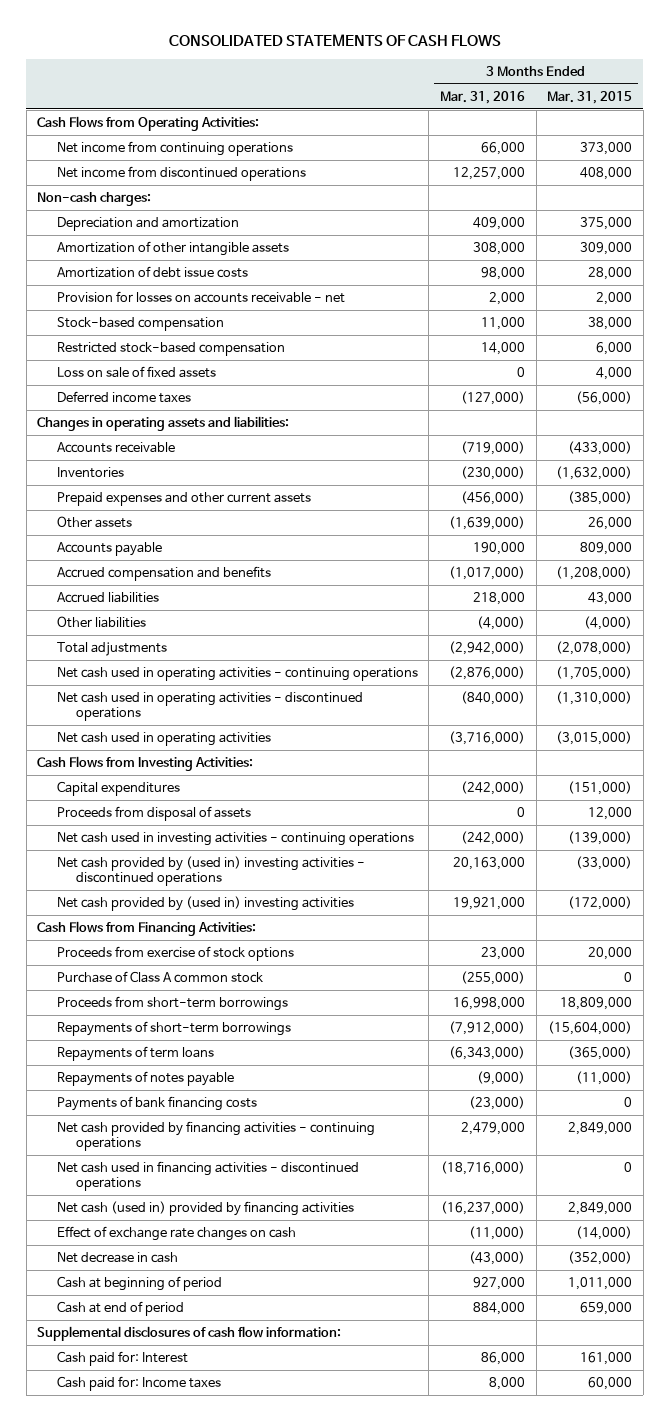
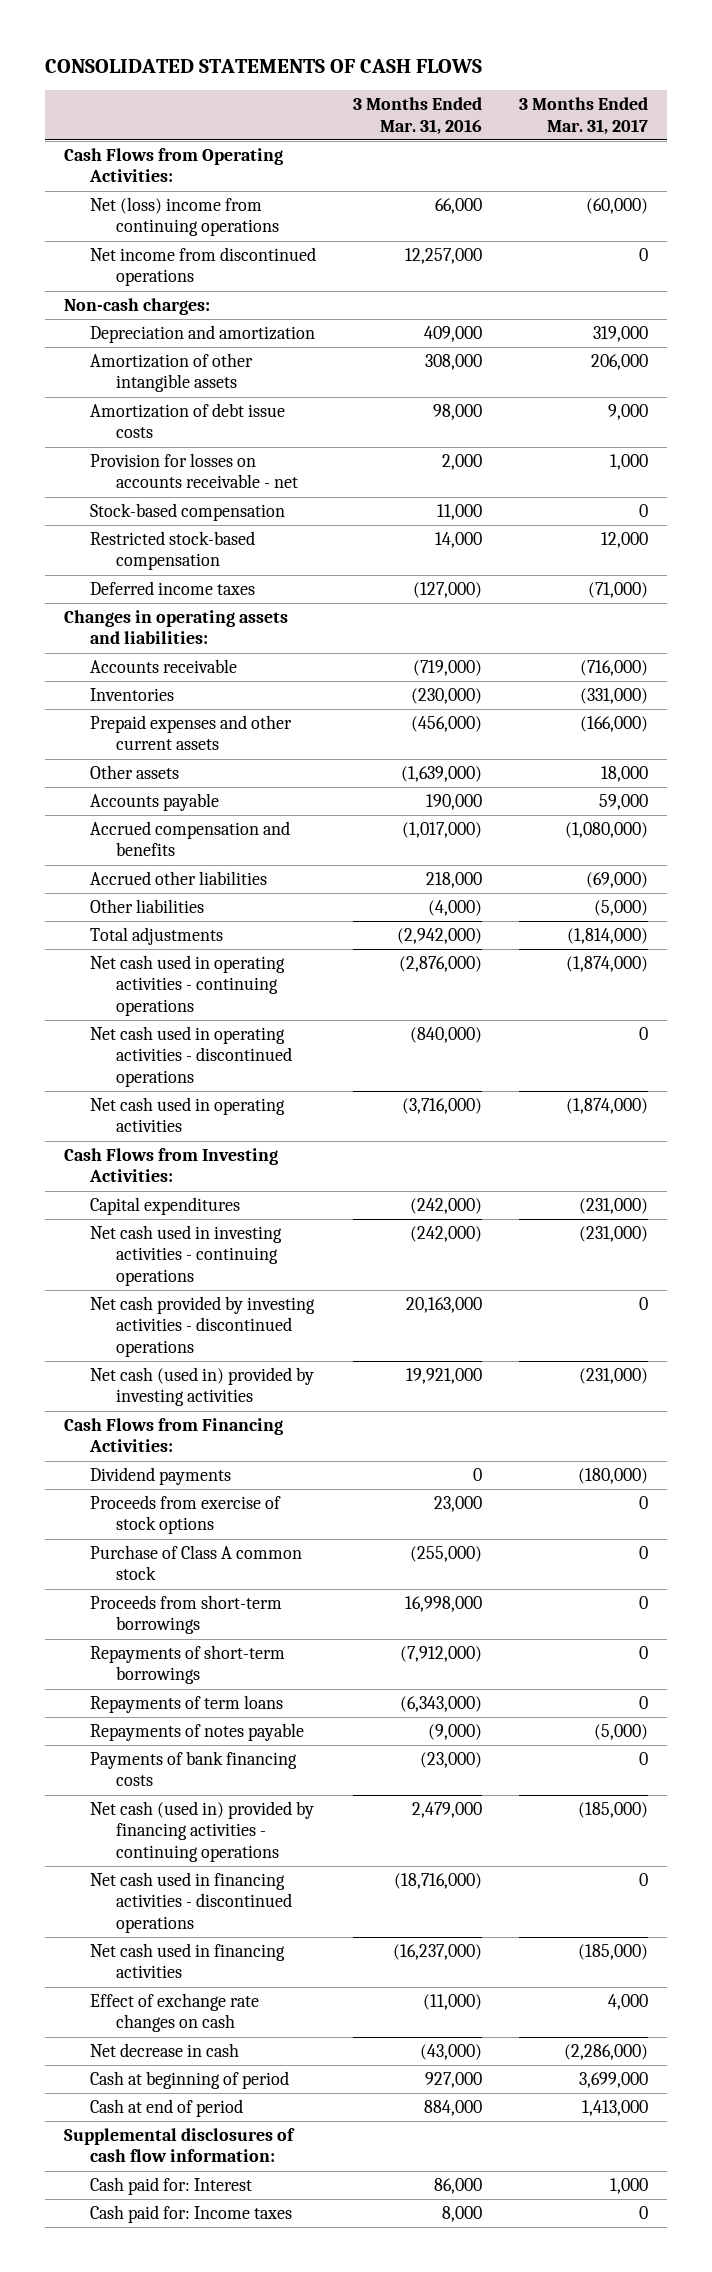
- | 3 Months Ended Mar. 31, 2016 | 3 Months Ended Mar. 31, 2015
+ | 3 Months Ended Mar. 31, 2016 | 3 Months Ended Mar. 31, 2017
- Net income from continuing operations | 66,000 | 373,000
+ Net (loss) income from continuing operations | 66,000 | (60,000)
- Loss on sale of fixed assets | 0 | 4,000
- Accrued liabilities | 218,000 | 43,000
+ Accrued other liabilities | 218,000 | (69,000)
- Proceeds from disposal of assets | 0 | 12,000
- Net cash provided by (used in) investing activities - discontinued operations | 20,163,000 | (33,000)
- Net cash provided by (used in) investing activities | 19,921,000 | (172,000)
+ Net cash provided by investing activities - discontinued operations | 20,163,000 | 0
+ Net cash (used in) provided by investing activities | 19,921,000 | (231,000)
+ Dividend payments | 0 | (180,000)
- Net cash provided by financing activities - continuing operations | 2,479,000 | 2,849,000
+ Net cash (used in) provided by financing activities - continuing operations | 2,479,000 | (185,000)
- Net cash (used in) provided by financing activities | (16,237,000) | 2,849,000
+ Net cash used in financing activities | (16,237,000) | (185,000)

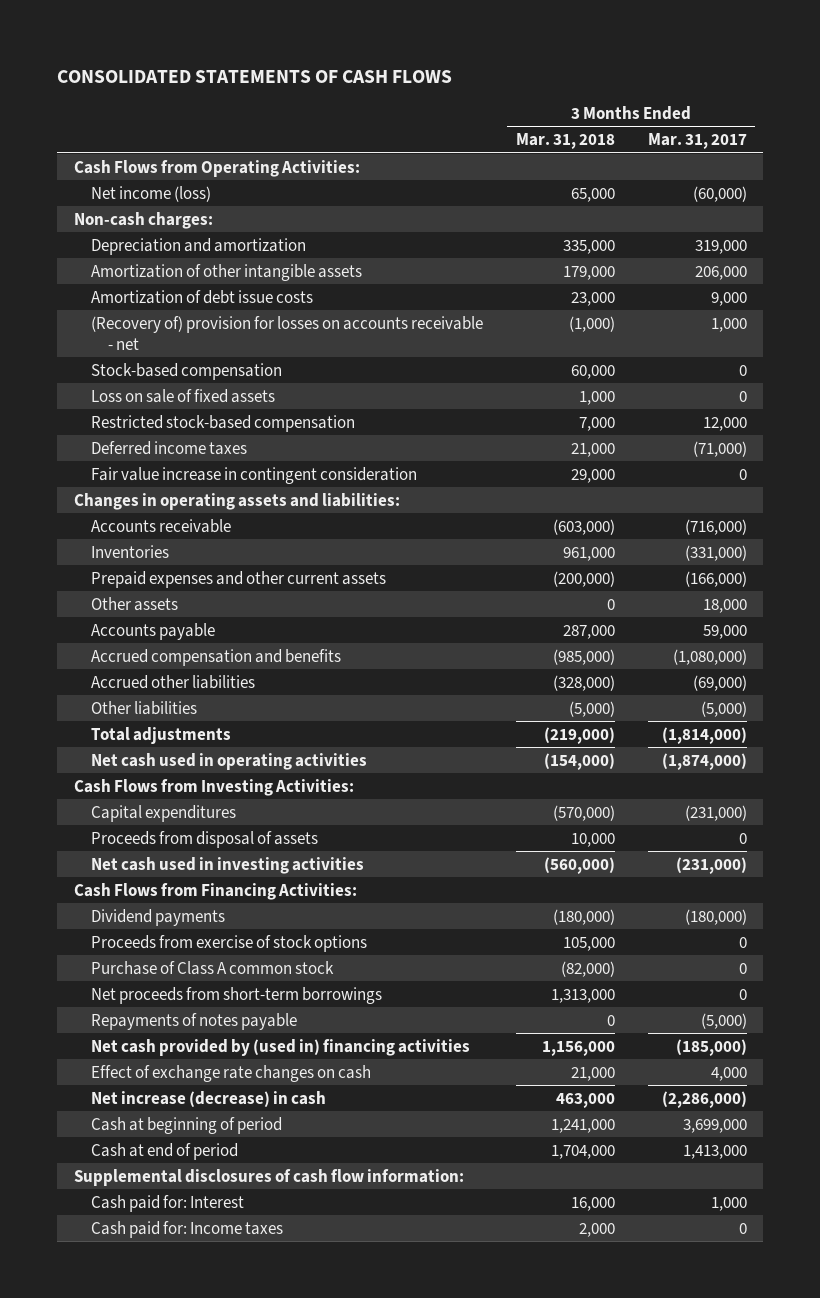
- | 3 Months Ended Mar. 31, 2016 | 3 Months Ended Mar. 31, 2017
+ | 3 Months Ended Mar. 31, 2018 | 3 Months Ended Mar. 31, 2017
- Net (loss) income from continuing operations | 66,000 | (60,000)
- Net income from discontinued operations | 12,257,000 | 0
+ Net income (loss) | 65,000 | (60,000)
- Provision for losses on accounts receivable - net | 2,000 | 1,000
+ (Recovery of) provision for losses on accounts receivable - net | (1,000) | 1,000
+ Loss on sale of fixed assets | 1,000 | 0
+ Fair value increase in contingent consideration | 29,000 | 0
- Net cash used in operating activities - continuing operations | (2,876,000) | (1,874,000)
- Net cash used in operating activities - discontinued operations | (840,000) | 0
- Net cash used in investing activities - continuing operations | (242,000) | (231,000)
- Net cash provided by investing activities - discontinued operations | 20,163,000 | 0
- Net cash (used in) provided by investing activities | 19,921,000 | (231,000)
+ Proceeds from disposal of assets | 10,000 | 0
+ Net cash used in investing activities | (560,000) | (231,000)
- Proceeds from short-term borrowings | 16,998,000 | 0
- Repayments of short-term borrowings | (7,912,000) | 0
- Repayments of term loans | (6,343,000) | 0
+ Net proceeds from short-term borrowings | 1,313,000 | 0
- Payments of bank financing costs | (23,000) | 0
- Net cash (used in) provided by financing activities - continuing operations | 2,479,000 | (185,000)
- Net cash used in financing activities - discontinued operations | (18,716,000) | 0
- Net cash used in financing activities | (16,237,000) | (185,000)
+ Net cash provided by (used in) financing activities | 1,156,000 | (185,000)
- Net decrease in cash | (43,000) | (2,286,000)
+ Net increase (decrease) in cash | 463,000 | (2,286,000)

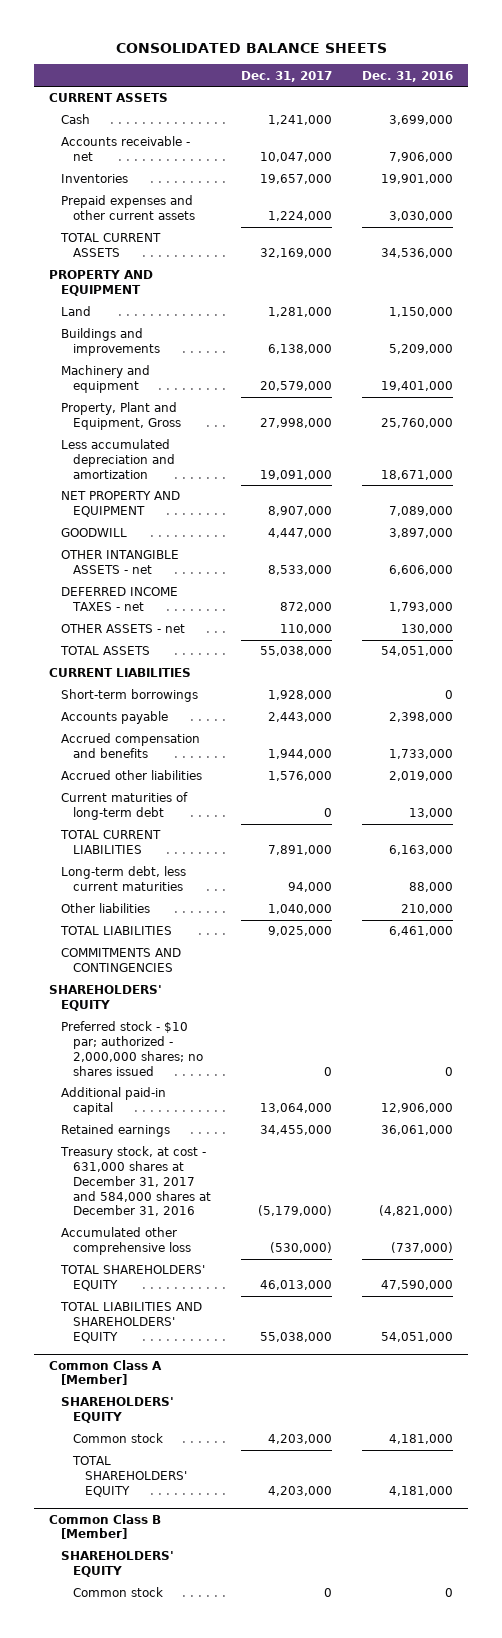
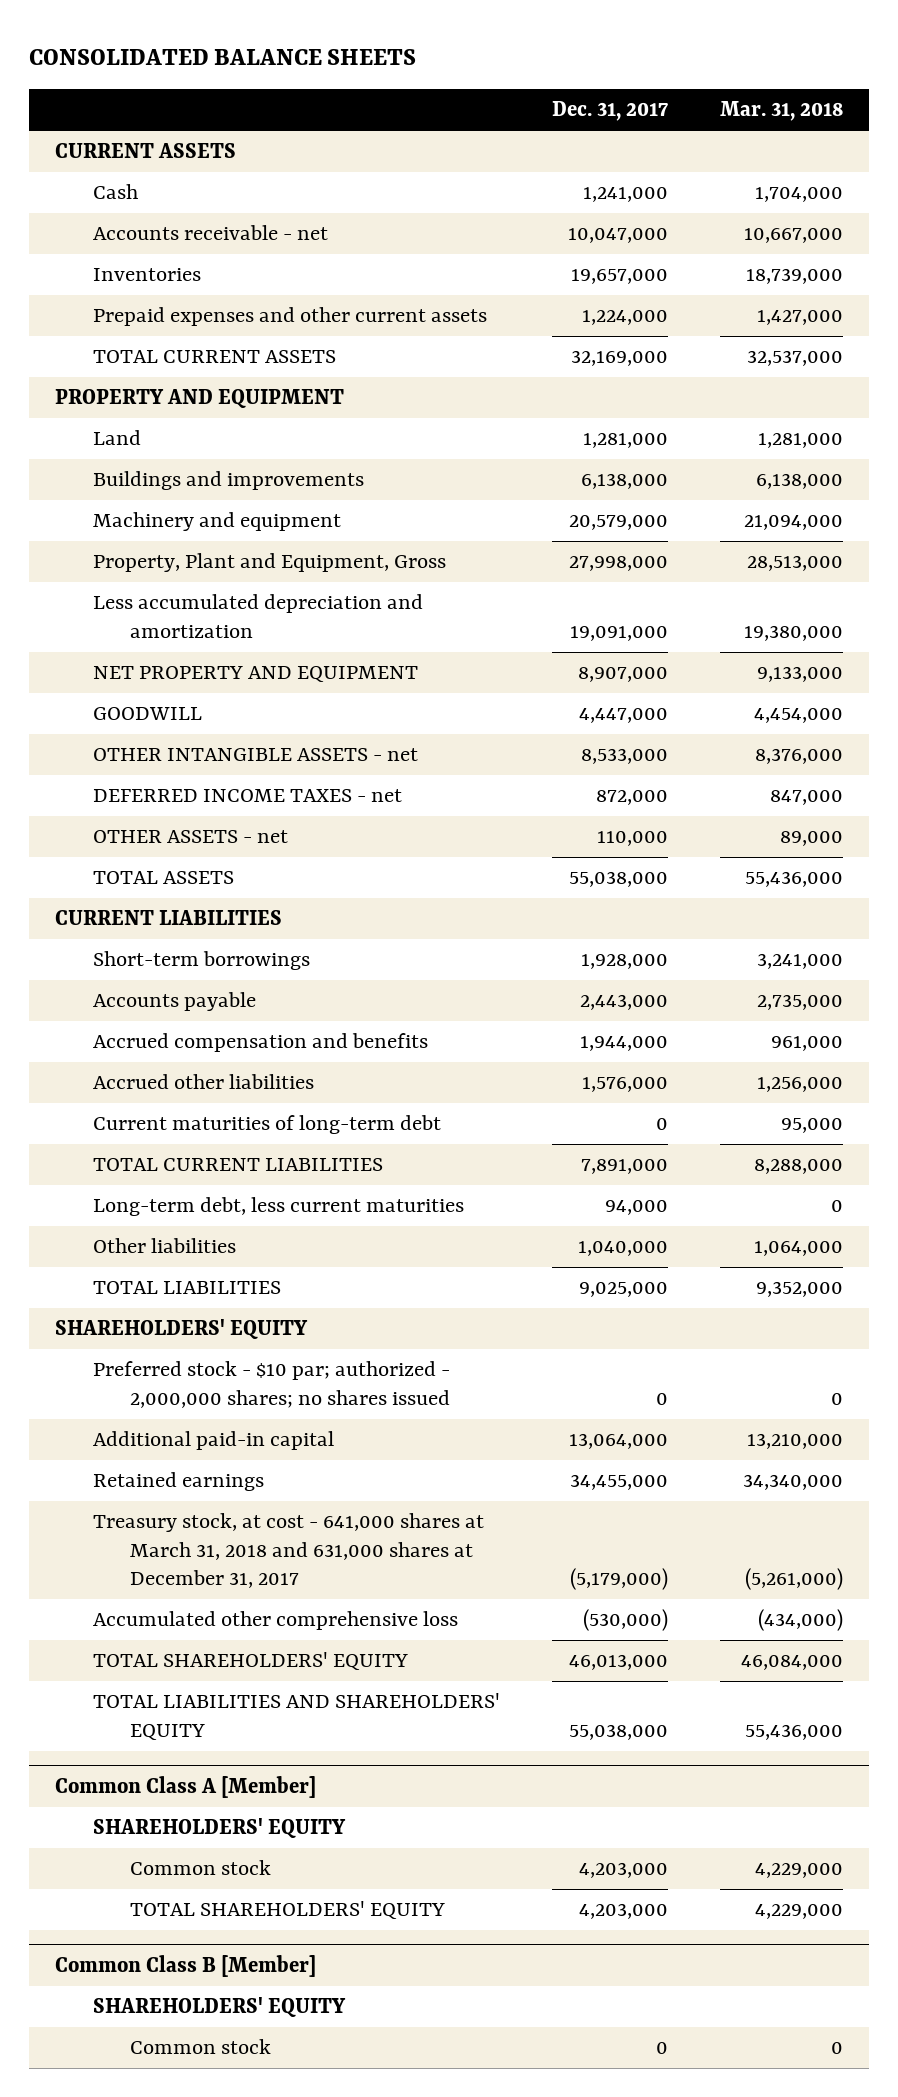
- | Dec. 31, 2017 | Dec. 31, 2016
+ | Dec. 31, 2017 | Mar. 31, 2018
- COMMITMENTS AND CONTINGENCIES
- Treasury stock, at cost - 631,000 shares at December 31, 2017 and 584,000 shares at December 31, 2016 | (5,179,000) | (4,821,000)
+ Treasury stock, at cost - 641,000 shares at March 31, 2018 and 631,000 shares at December 31, 2017 | (5,179,000) | (5,261,000)

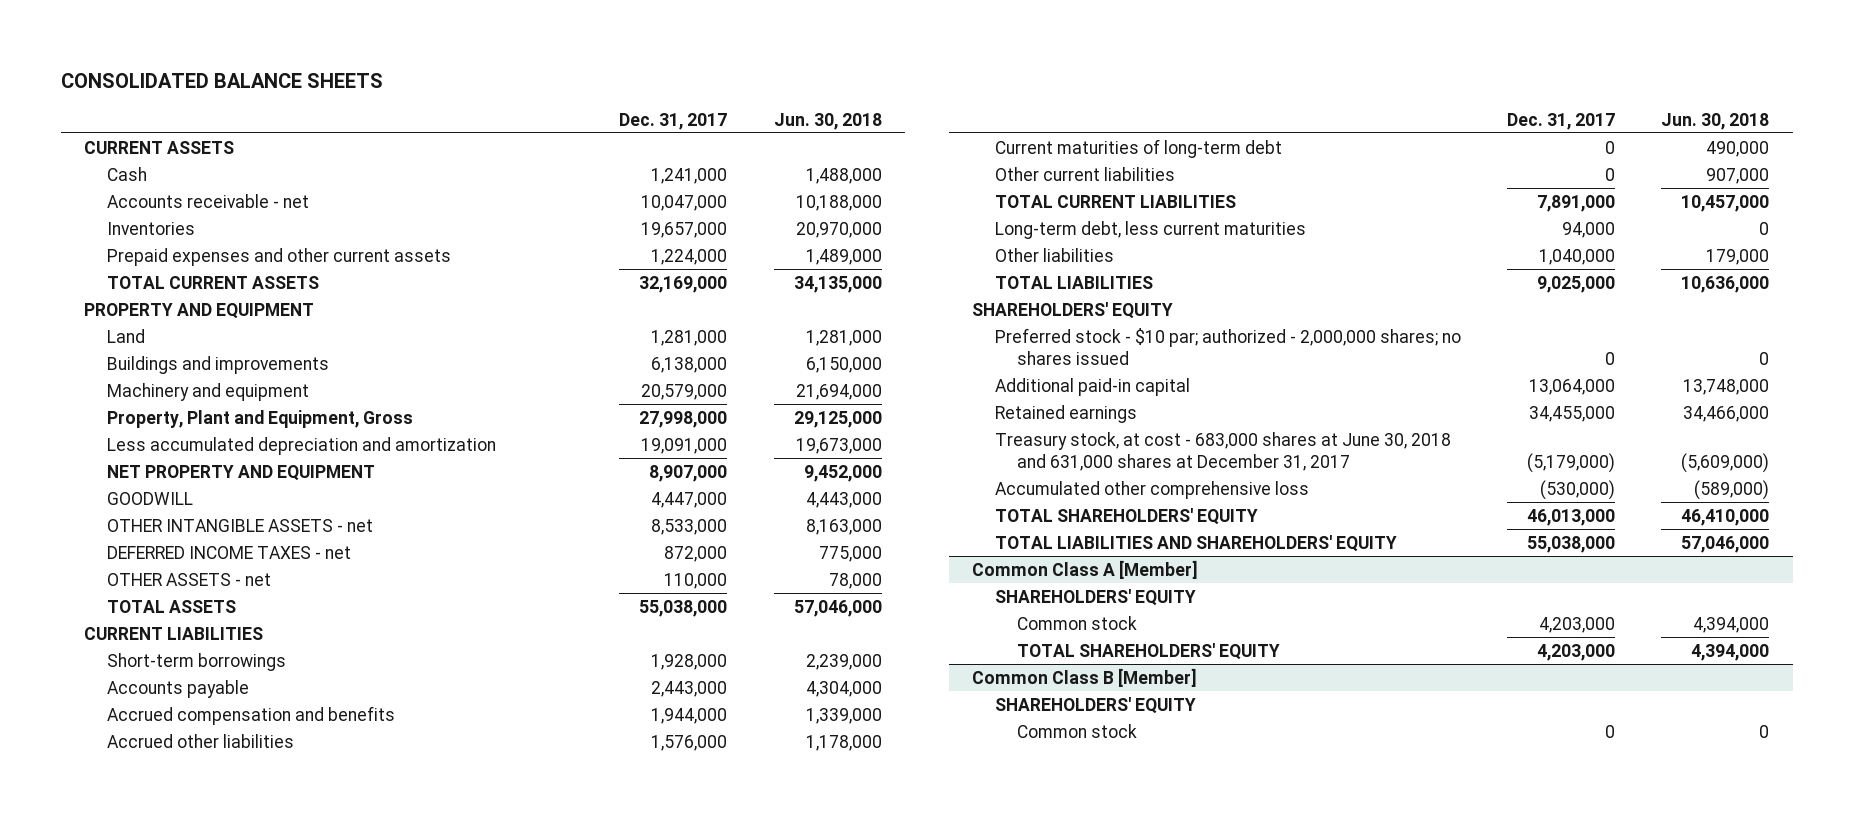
- | Dec. 31, 2017 | Mar. 31, 2018
+ | Dec. 31, 2017 | Jun. 30, 2018
+ Other current liabilities | 0 | 907,000
- Treasury stock, at cost - 641,000 shares at March 31, 2018 and 631,000 shares at December 31, 2017 | (5,179,000) | (5,261,000)
+ Treasury stock, at cost - 683,000 shares at June 30, 2018 and 631,000 shares at December 31, 2017 | (5,179,000) | (5,609,000)

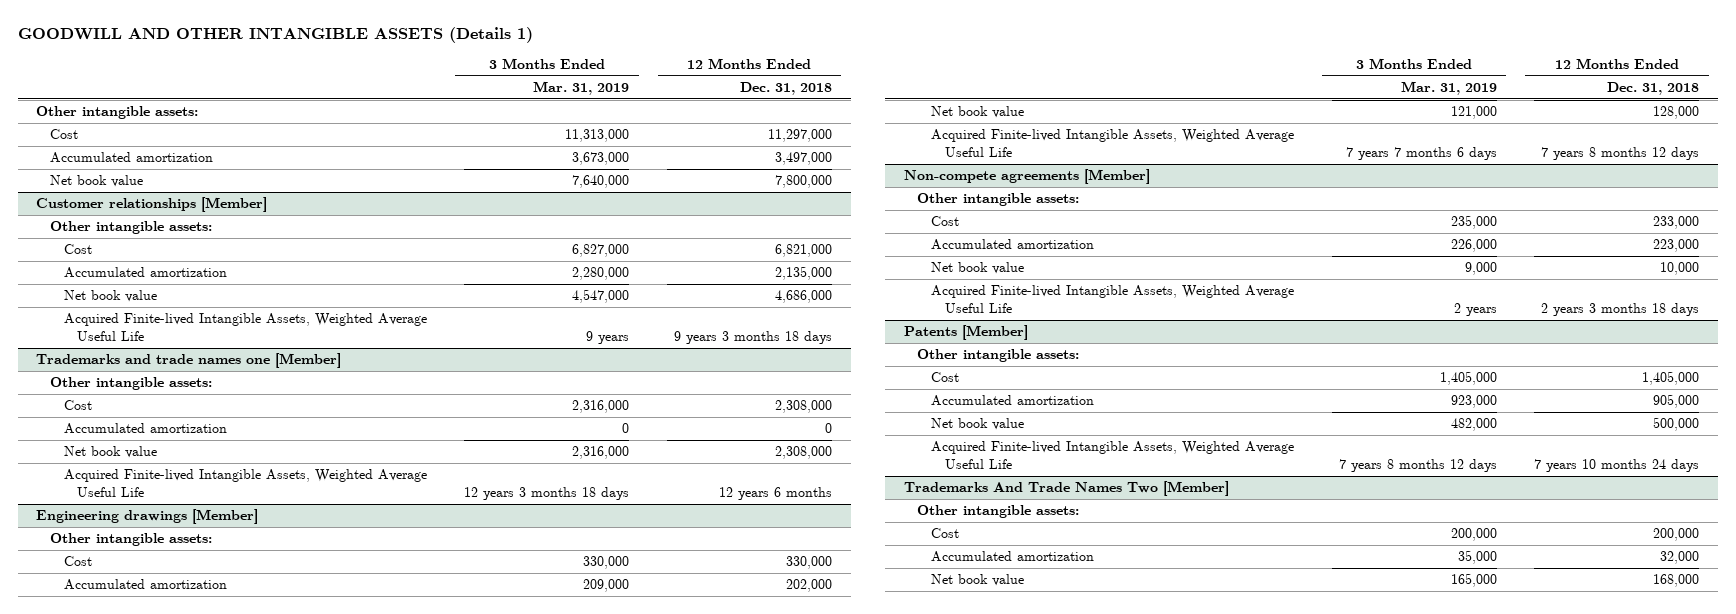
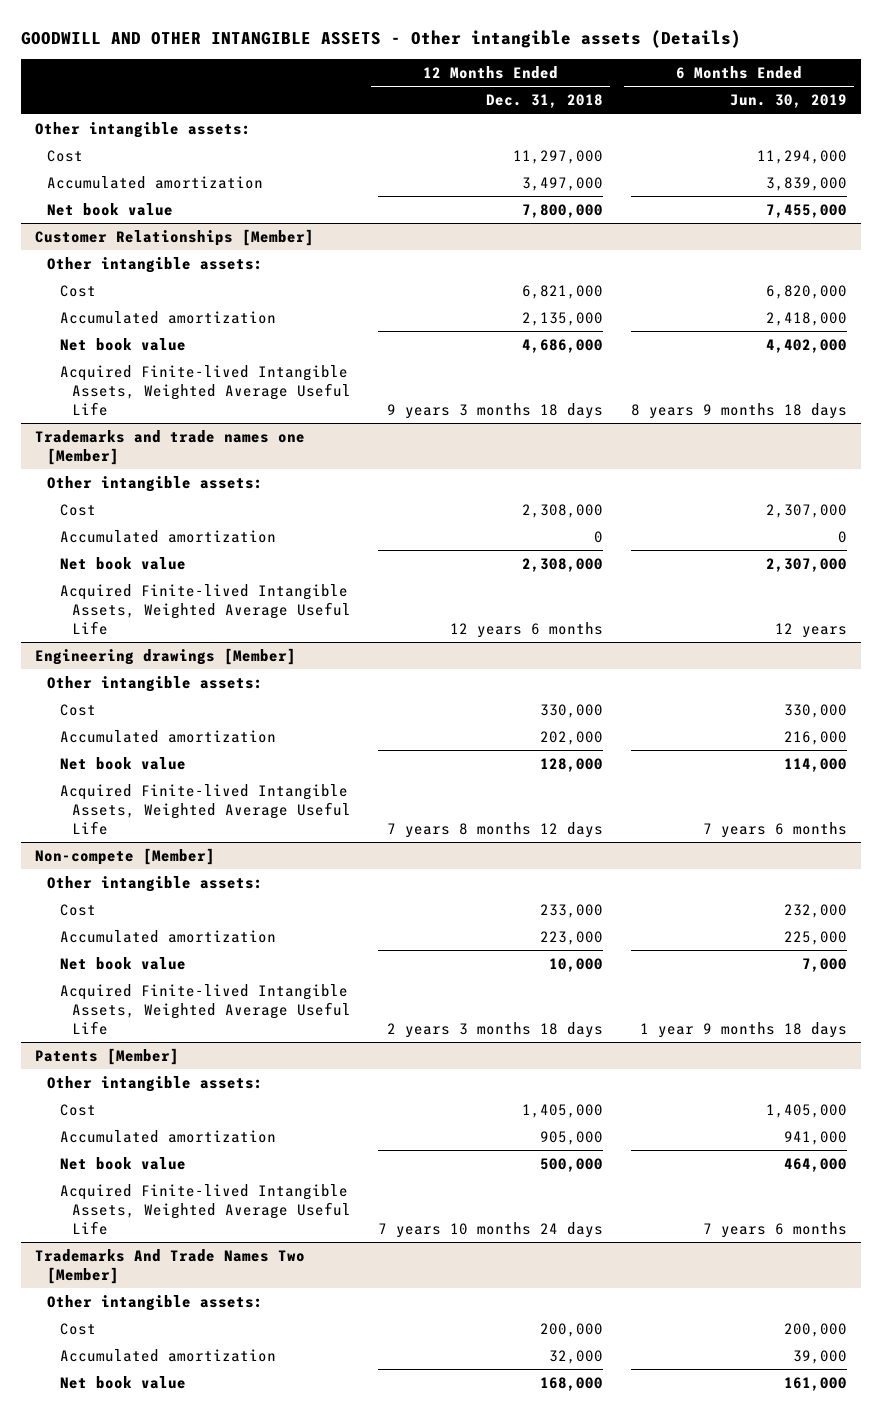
- GOODWILL AND OTHER INTANGIBLE ASSETS (Details 1)
+ GOODWILL AND OTHER INTANGIBLE ASSETS - Other intangible assets (Details)
- | 3 Months Ended Mar. 31, 2019 | 12 Months Ended Dec. 31, 2018
+ | 12 Months Ended Dec. 31, 2018 | 6 Months Ended Jun. 30, 2019
- Customer relationships [Member]
+ Customer Relationships [Member]
- Non-compete agreements [Member]
+ Non-compete [Member]

